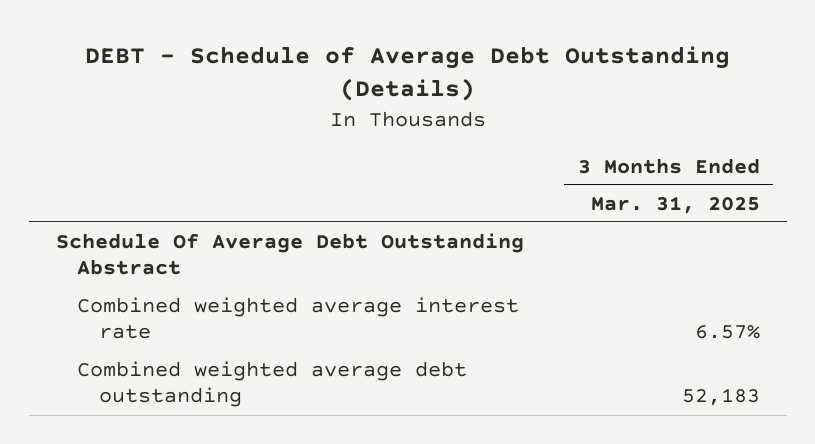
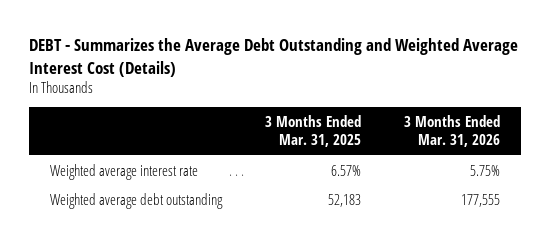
- DEBT - Schedule of Average Debt Outstanding (Details)
+ DEBT - Summarizes the Average Debt Outstanding and Weighted Average Interest Cost (Details)
- | 3 Months Ended Mar. 31, 2025
+ | 3 Months Ended Mar. 31, 2025 | 3 Months Ended Mar. 31, 2026
- Schedule Of Average Debt Outstanding Abstract
- Combined weighted average interest rate | 6.57%
- Combined weighted average debt outstanding | 52,183
+ Weighted average interest rate | 6.57% | 5.75%
+ Weighted average debt outstanding | 52,183 | 177,555

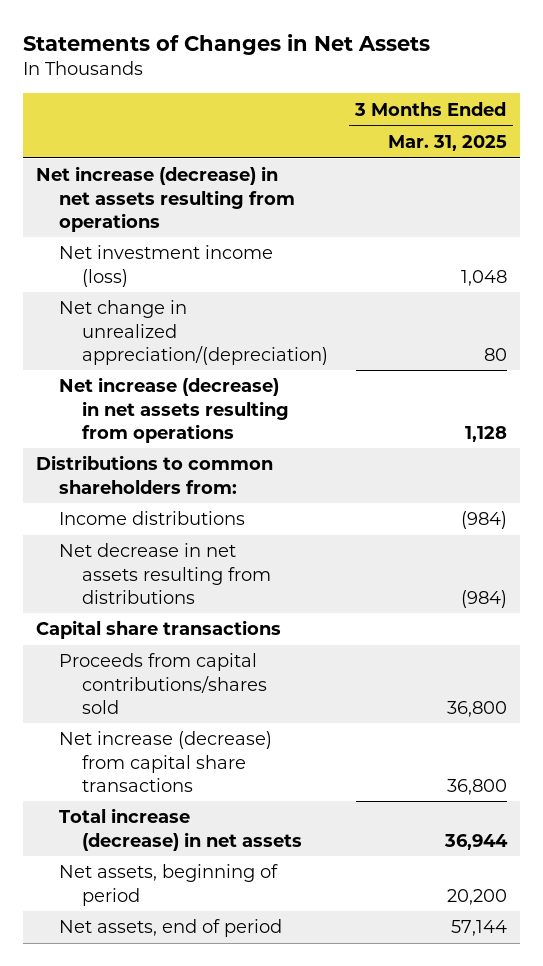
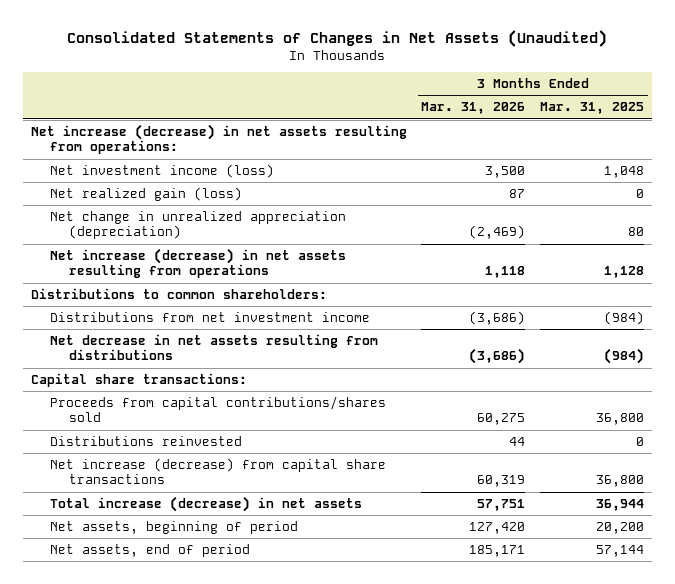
- Statements of Changes in Net Assets
+ Consolidated Statements of Changes in Net Assets (Unaudited)
- | 3 Months Ended Mar. 31, 2025
+ | 3 Months Ended Mar. 31, 2026 | 3 Months Ended Mar. 31, 2025
- Net increase (decrease) in net assets resulting from operations
+ Net increase (decrease) in net assets resulting from operations:
- Net change in unrealized appreciation/(depreciation) | 80
+ Net realized gain (loss) | 87 | 0
+ Net change in unrealized appreciation (depreciation) | (2,469) | 80
- Distributions to common shareholders from:
- Income distributions | (984)
+ Distributions to common shareholders:
+ Distributions from net investment income | (3,686) | (984)
- Capital share transactions
+ Capital share transactions:
+ Distributions reinvested | 44 | 0

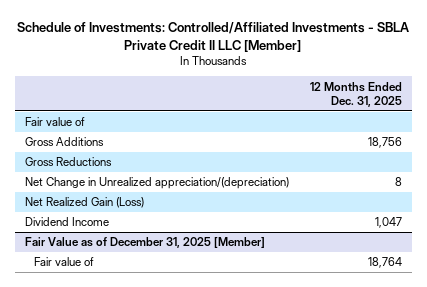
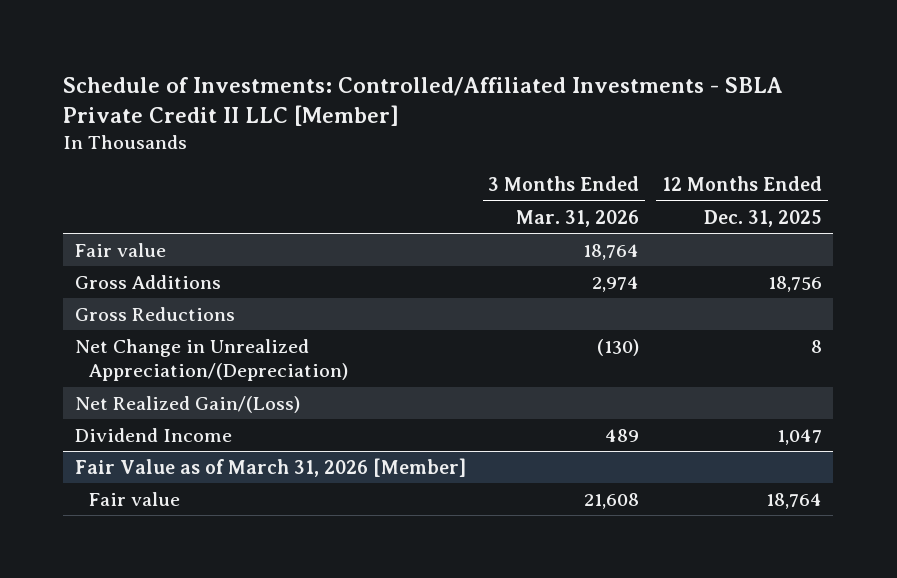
- | 12 Months Ended Dec. 31, 2025
+ | 3 Months Ended Mar. 31, 2026 | 12 Months Ended Dec. 31, 2025
- Fair value of
+ Fair value | 18,764 |
- Net Change in Unrealized appreciation/(depreciation) | 8
- Net Realized Gain (Loss)
+ Net Change in Unrealized Appreciation/(Depreciation) | (130) | 8
+ Net Realized Gain/(Loss)
- Fair Value as of December 31, 2025 [Member]
- Fair value of | 18,764
+ Fair Value as of March 31, 2026 [Member]
+ Fair value | 21,608 | 18,764

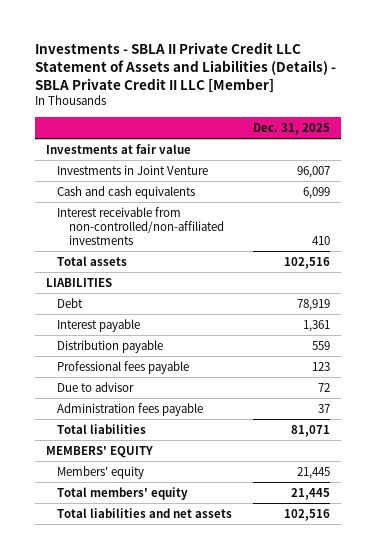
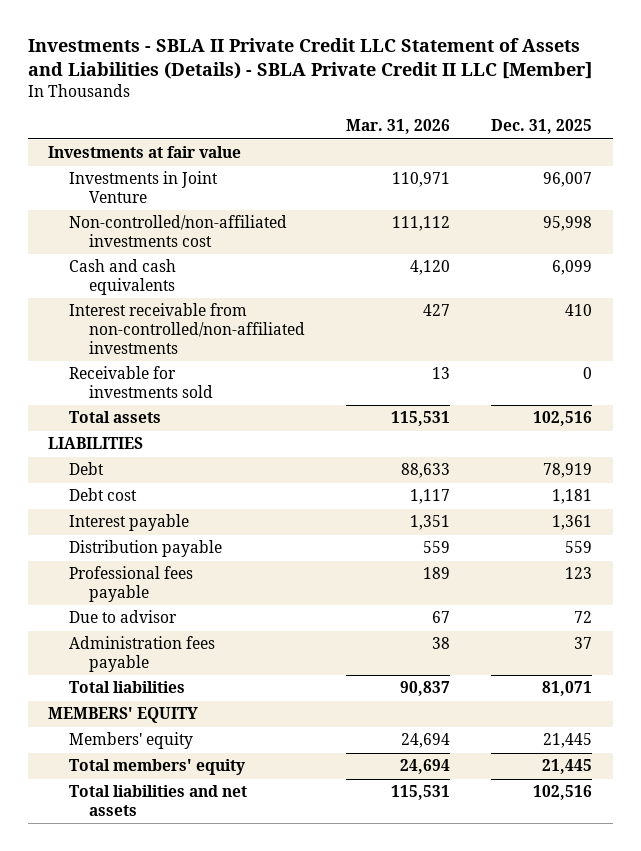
- | Dec. 31, 2025
+ | Mar. 31, 2026 | Dec. 31, 2025
+ Non-controlled/non-affiliated investments cost | 111,112 | 95,998
+ Receivable for investments sold | 13 | 0
+ Debt cost | 1,117 | 1,181

